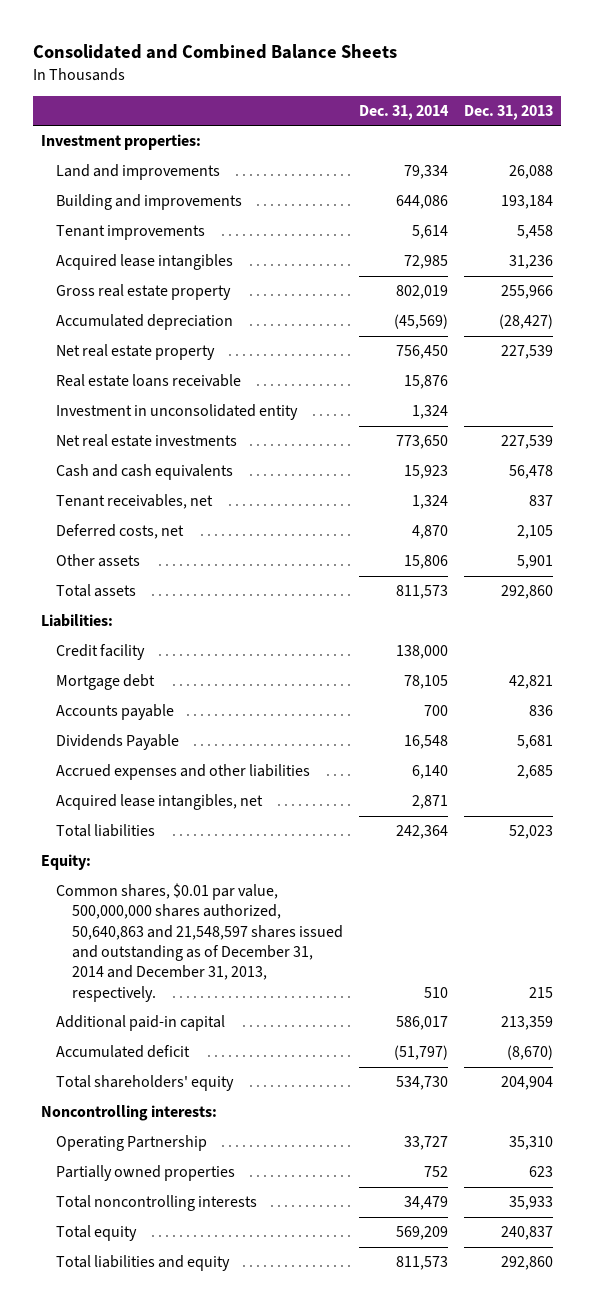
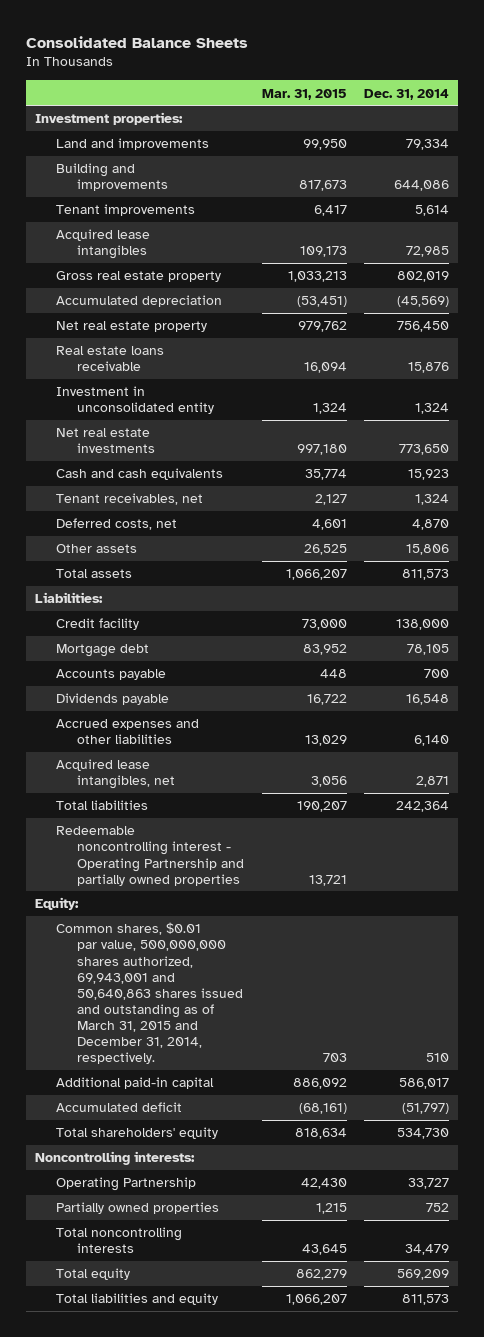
- Consolidated and Combined Balance Sheets
+ Consolidated Balance Sheets
- | Dec. 31, 2014 | Dec. 31, 2013
+ | Mar. 31, 2015 | Dec. 31, 2014
- Dividends Payable | 16,548 | 5,681
+ Dividends payable | 16,722 | 16,548
+ Redeemable noncontrolling interest - Operating Partnership and partially owned properties | 13,721 |
- Common shares, $0.01 par value, 500,000,000 shares authorized, 50,640,863 and 21,548,597 shares issued and outstanding as of December 31, 2014 and December 31, 2013, respectively. | 510 | 215
+ Common shares, $0.01 par value, 500,000,000 shares authorized, 69,943,001 and 50,640,863 shares issued and outstanding as of March 31, 2015 and December 31, 2014, respectively. | 703 | 510

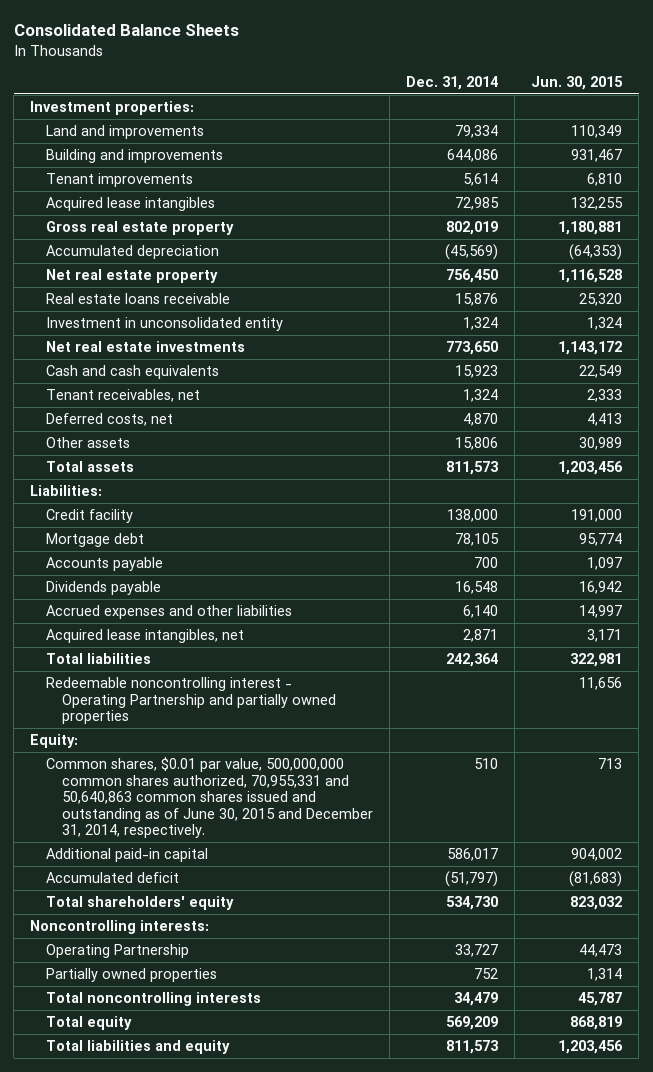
- | Mar. 31, 2015 | Dec. 31, 2014
+ | Dec. 31, 2014 | Jun. 30, 2015
- Common shares, $0.01 par value, 500,000,000 shares authorized, 69,943,001 and 50,640,863 shares issued and outstanding as of March 31, 2015 and December 31, 2014, respectively. | 703 | 510
+ Common shares, $0.01 par value, 500,000,000 common shares authorized, 70,955,331 and 50,640,863 common shares issued and outstanding as of June 30, 2015 and December 31, 2014, respectively. | 510 | 713

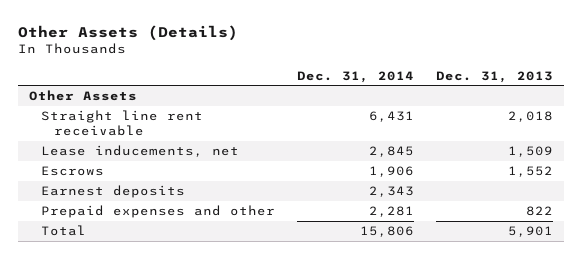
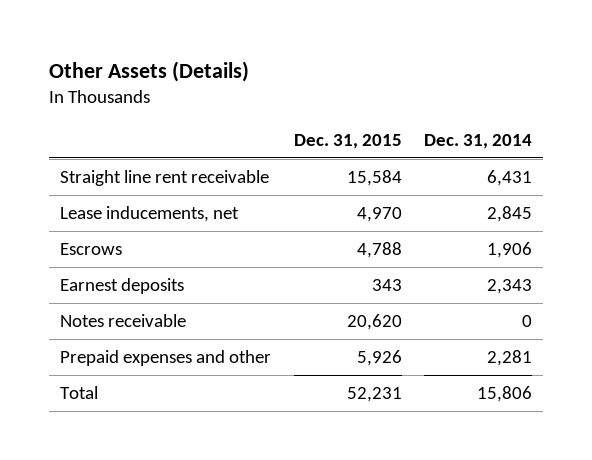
- | Dec. 31, 2014 | Dec. 31, 2013
+ | Dec. 31, 2015 | Dec. 31, 2014
- Other Assets
+ Notes receivable | 20,620 | 0

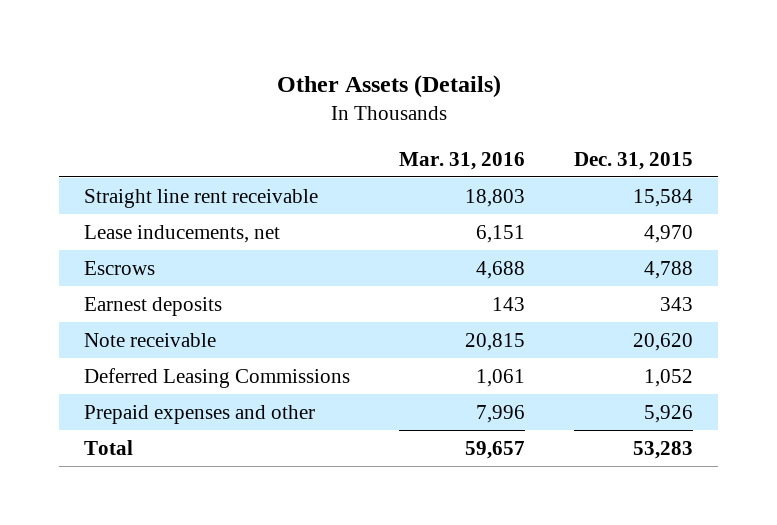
- | Dec. 31, 2015 | Dec. 31, 2014
+ | Mar. 31, 2016 | Dec. 31, 2015
- Notes receivable | 20,620 | 0
+ Note receivable | 20,815 | 20,620
+ Deferred Leasing Commissions | 1,061 | 1,052
- Total | 52,231 | 15,806
+ Total | 59,657 | 53,283

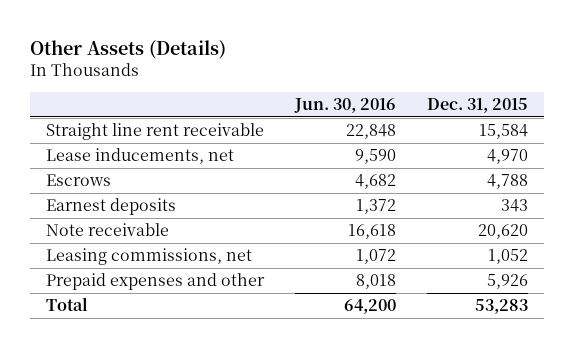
- | Mar. 31, 2016 | Dec. 31, 2015
+ | Jun. 30, 2016 | Dec. 31, 2015
- Deferred Leasing Commissions | 1,061 | 1,052
+ Leasing commissions, net | 1,072 | 1,052

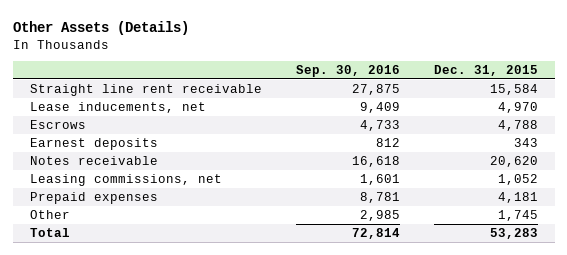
- | Jun. 30, 2016 | Dec. 31, 2015
+ | Sep. 30, 2016 | Dec. 31, 2015
- Note receivable | 16,618 | 20,620
+ Notes receivable | 16,618 | 20,620
- Prepaid expenses and other | 8,018 | 5,926
+ Prepaid expenses | 8,781 | 4,181
+ Other | 2,985 | 1,745

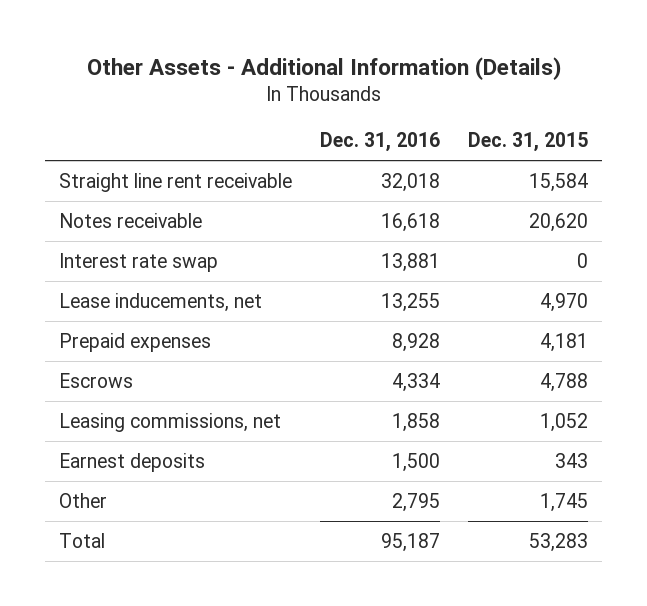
- Other Assets (Details)
+ Other Assets - Additional Information (Details)
- | Sep. 30, 2016 | Dec. 31, 2015
+ | Dec. 31, 2016 | Dec. 31, 2015
moved up: Notes receivable | 16,618 | 20,620
+ Interest rate swap | 13,881 | 0
moved up: Prepaid expenses | 8,928 | 4,181
moved down: Earnest deposits | 1,500 | 343

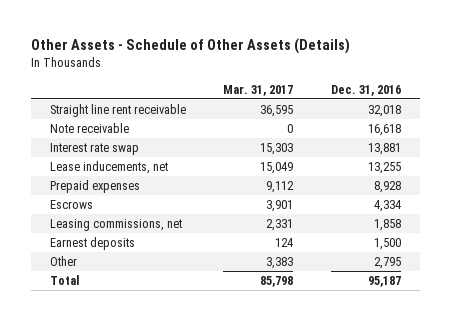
- Other Assets - Additional Information (Details)
+ Other Assets - Schedule of Other Assets (Details)
- | Dec. 31, 2016 | Dec. 31, 2015
+ | Mar. 31, 2017 | Dec. 31, 2016
- Notes receivable | 16,618 | 20,620
+ Note receivable | 0 | 16,618

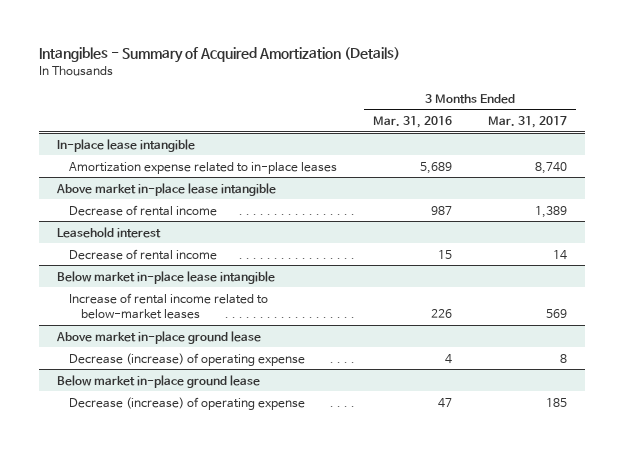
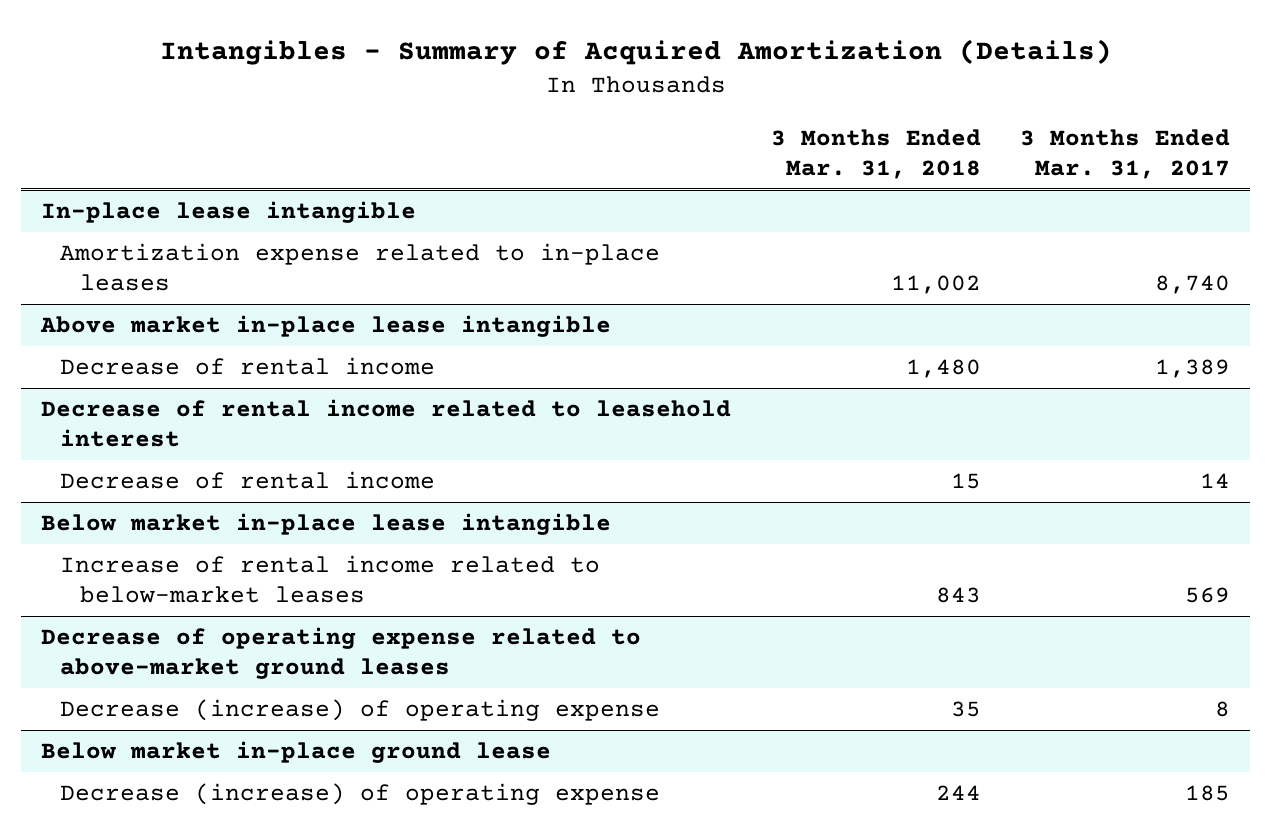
- | 3 Months Ended Mar. 31, 2016 | 3 Months Ended Mar. 31, 2017
+ | 3 Months Ended Mar. 31, 2018 | 3 Months Ended Mar. 31, 2017
- Leasehold interest
+ Decrease of rental income related to leasehold interest
- Above market in-place ground lease
+ Decrease of operating expense related to above-market ground leases

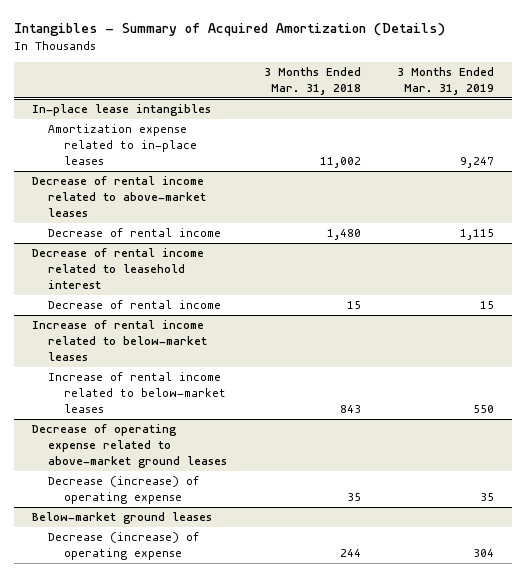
- | 3 Months Ended Mar. 31, 2018 | 3 Months Ended Mar. 31, 2017
+ | 3 Months Ended Mar. 31, 2018 | 3 Months Ended Mar. 31, 2019
- In-place lease intangible
+ In-place lease intangibles
- Above market in-place lease intangible
+ Decrease of rental income related to above-market leases
- Below market in-place lease intangible
+ Increase of rental income related to below-market leases
- Below market in-place ground lease
+ Below-market ground leases

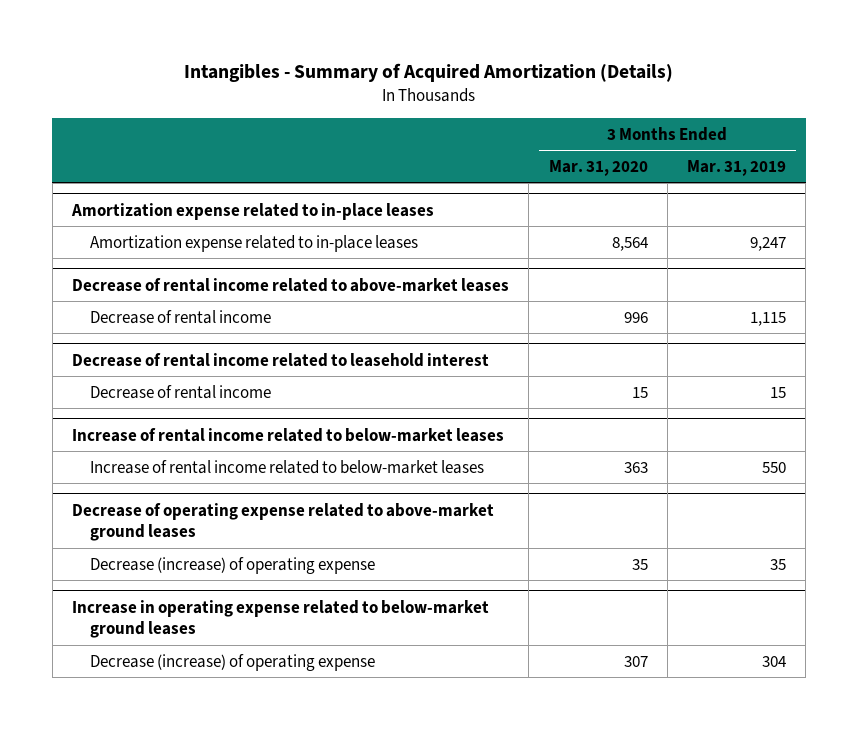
- | 3 Months Ended Mar. 31, 2018 | 3 Months Ended Mar. 31, 2019
+ | 3 Months Ended Mar. 31, 2020 | 3 Months Ended Mar. 31, 2019
- In-place lease intangibles
+ Amortization expense related to in-place leases
- Below-market ground leases
+ Increase in operating expense related to below-market ground leases

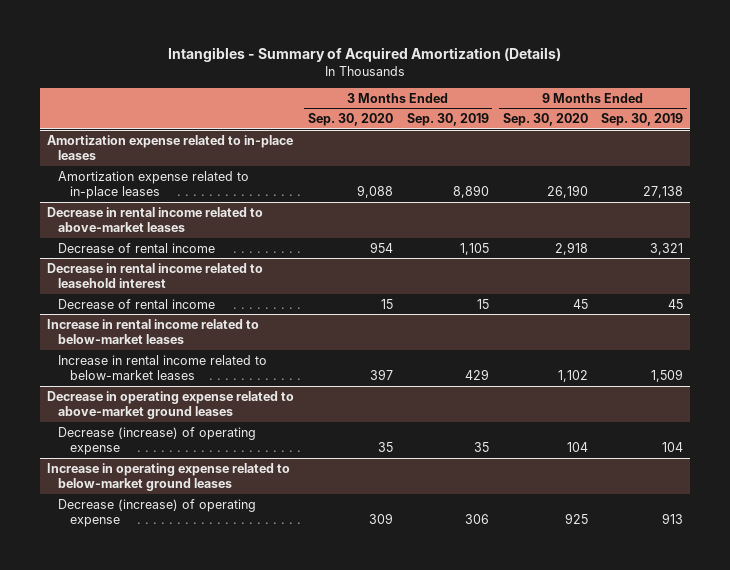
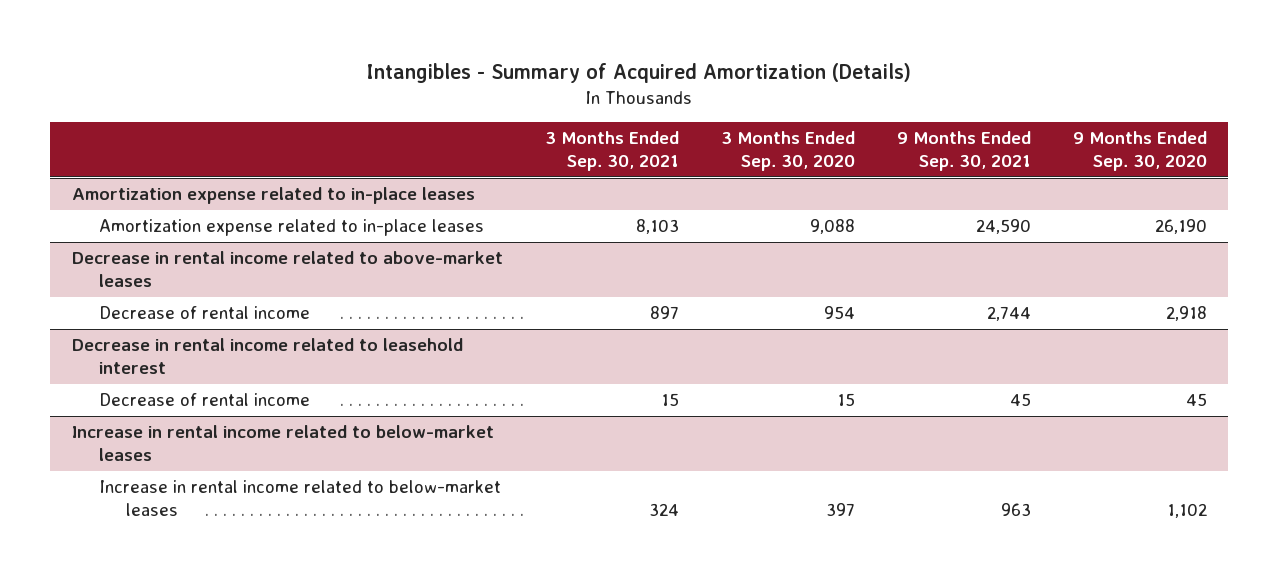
- | 3 Months Ended Sep. 30, 2020 | 3 Months Ended Sep. 30, 2019 | 9 Months Ended Sep. 30, 2020 | 9 Months Ended Sep. 30, 2019
+ | 3 Months Ended Sep. 30, 2021 | 3 Months Ended Sep. 30, 2020 | 9 Months Ended Sep. 30, 2021 | 9 Months Ended Sep. 30, 2020
- Decrease in operating expense related to above-market ground leases
- Decrease (increase) of operating expense | 35 | 35 | 104 | 104
- Increase in operating expense related to below-market ground leases
- Decrease (increase) of operating expense | 309 | 306 | 925 | 913

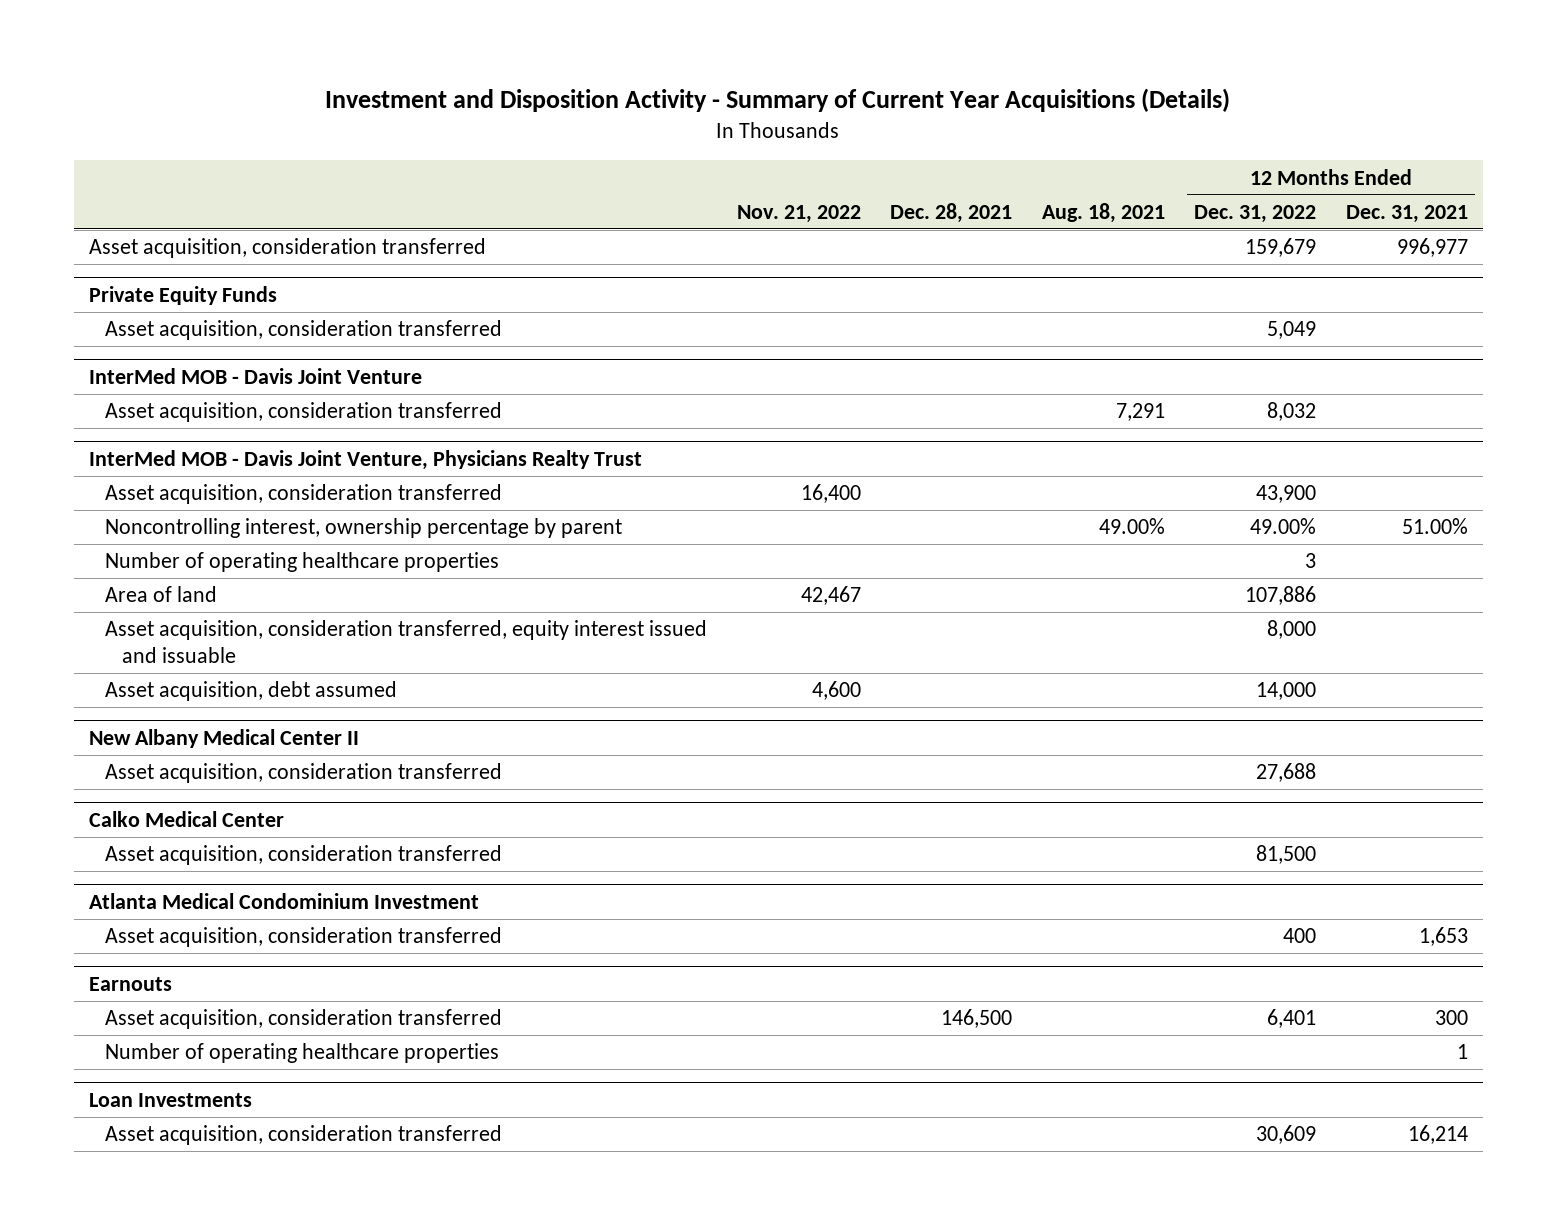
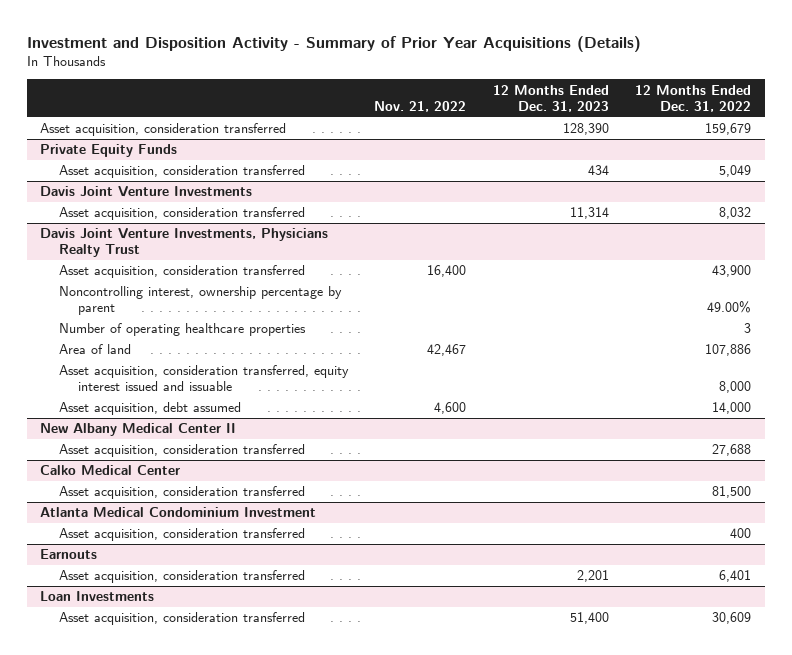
- Investment and Disposition Activity - Summary of Current Year Acquisitions (Details)
+ Investment and Disposition Activity - Summary of Prior Year Acquisitions (Details)
- | Nov. 21, 2022 | Dec. 28, 2021 | Aug. 18, 2021 | 12 Months Ended Dec. 31, 2022 | 12 Months Ended Dec. 31, 2021
+ | Nov. 21, 2022 | 12 Months Ended Dec. 31, 2023 | 12 Months Ended Dec. 31, 2022
- InterMed MOB - Davis Joint Venture
+ Davis Joint Venture Investments
- InterMed MOB - Davis Joint Venture, Physicians Realty Trust
+ Davis Joint Venture Investments, Physicians Realty Trust
@ Earnouts
- Number of operating healthcare properties | | | | | 1

